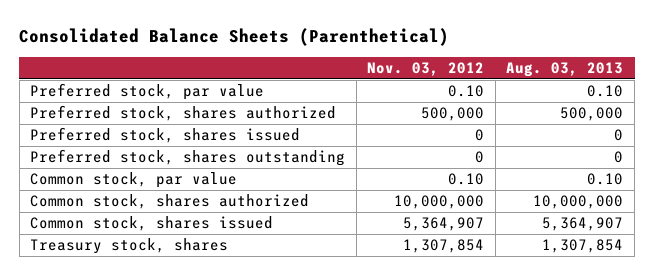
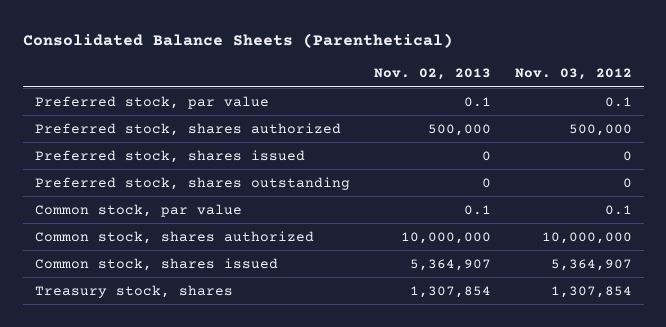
- | Nov. 03, 2012 | Aug. 03, 2013
+ | Nov. 02, 2013 | Nov. 03, 2012
- Preferred stock, par value | 0.10 | 0.10
+ Preferred stock, par value | 0.1 | 0.1
- Common stock, par value | 0.10 | 0.10
+ Common stock, par value | 0.1 | 0.1

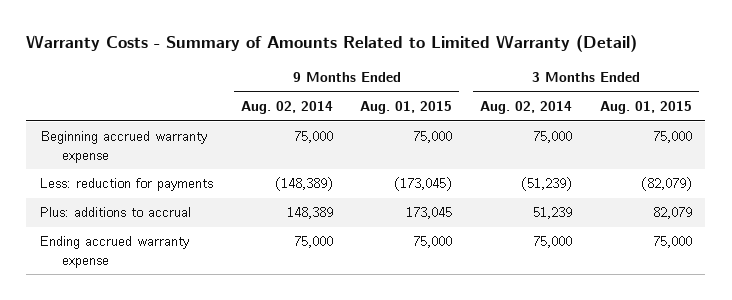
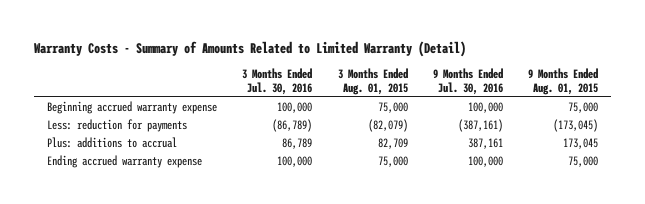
- | 9 Months Ended Aug. 02, 2014 | 9 Months Ended Aug. 01, 2015 | 3 Months Ended Aug. 02, 2014 | 3 Months Ended Aug. 01, 2015
+ | 3 Months Ended Jul. 30, 2016 | 3 Months Ended Aug. 01, 2015 | 9 Months Ended Jul. 30, 2016 | 9 Months Ended Aug. 01, 2015
- Plus: additions to accrual | 148,389 | 173,045 | 51,239 | 82,079
+ Plus: additions to accrual | 86,789 | 82,709 | 387,161 | 173,045

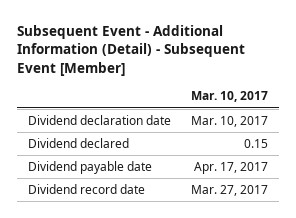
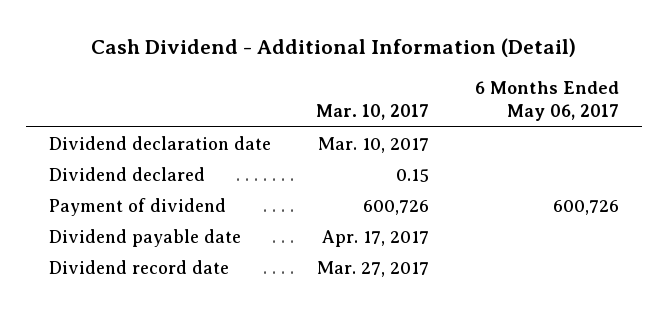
- Subsequent Event - Additional Information (Detail) - Subsequent Event [Member]
+ Cash Dividend - Additional Information (Detail)
- | Mar. 10, 2017
+ | Mar. 10, 2017 | 6 Months Ended May 06, 2017
+ Payment of dividend | 600,726 | 600,726

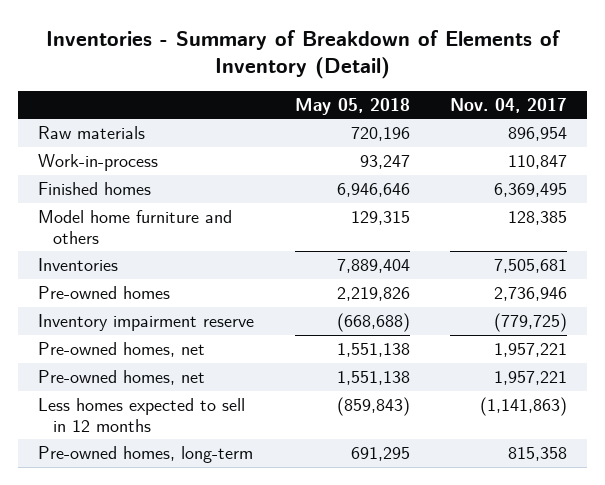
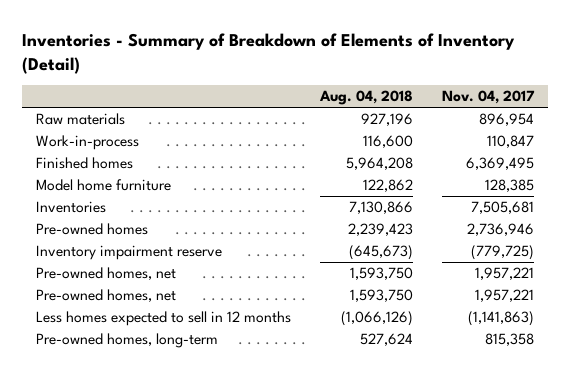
- | May 05, 2018 | Nov. 04, 2017
+ | Aug. 04, 2018 | Nov. 04, 2017
- Model home furniture and others | 129,315 | 128,385
+ Model home furniture | 122,862 | 128,385

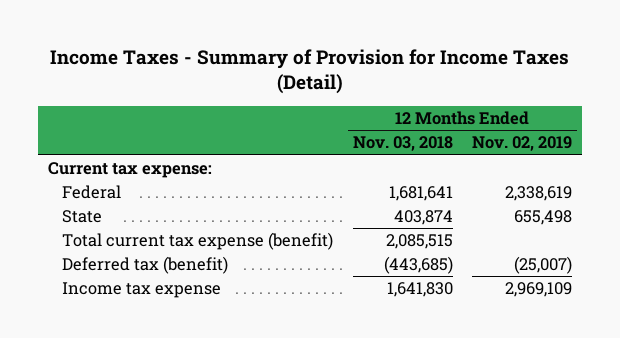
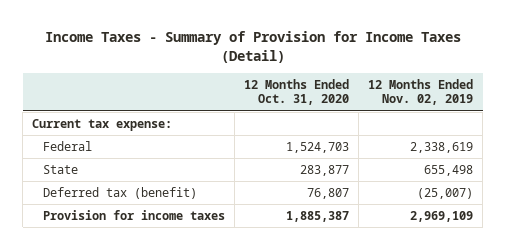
- | 12 Months Ended Nov. 03, 2018 | 12 Months Ended Nov. 02, 2019
+ | 12 Months Ended Oct. 31, 2020 | 12 Months Ended Nov. 02, 2019
- Total current tax expense (benefit) | 2,085,515 |
- Income tax expense | 1,641,830 | 2,969,109
+ Provision for income taxes | 1,885,387 | 2,969,109

